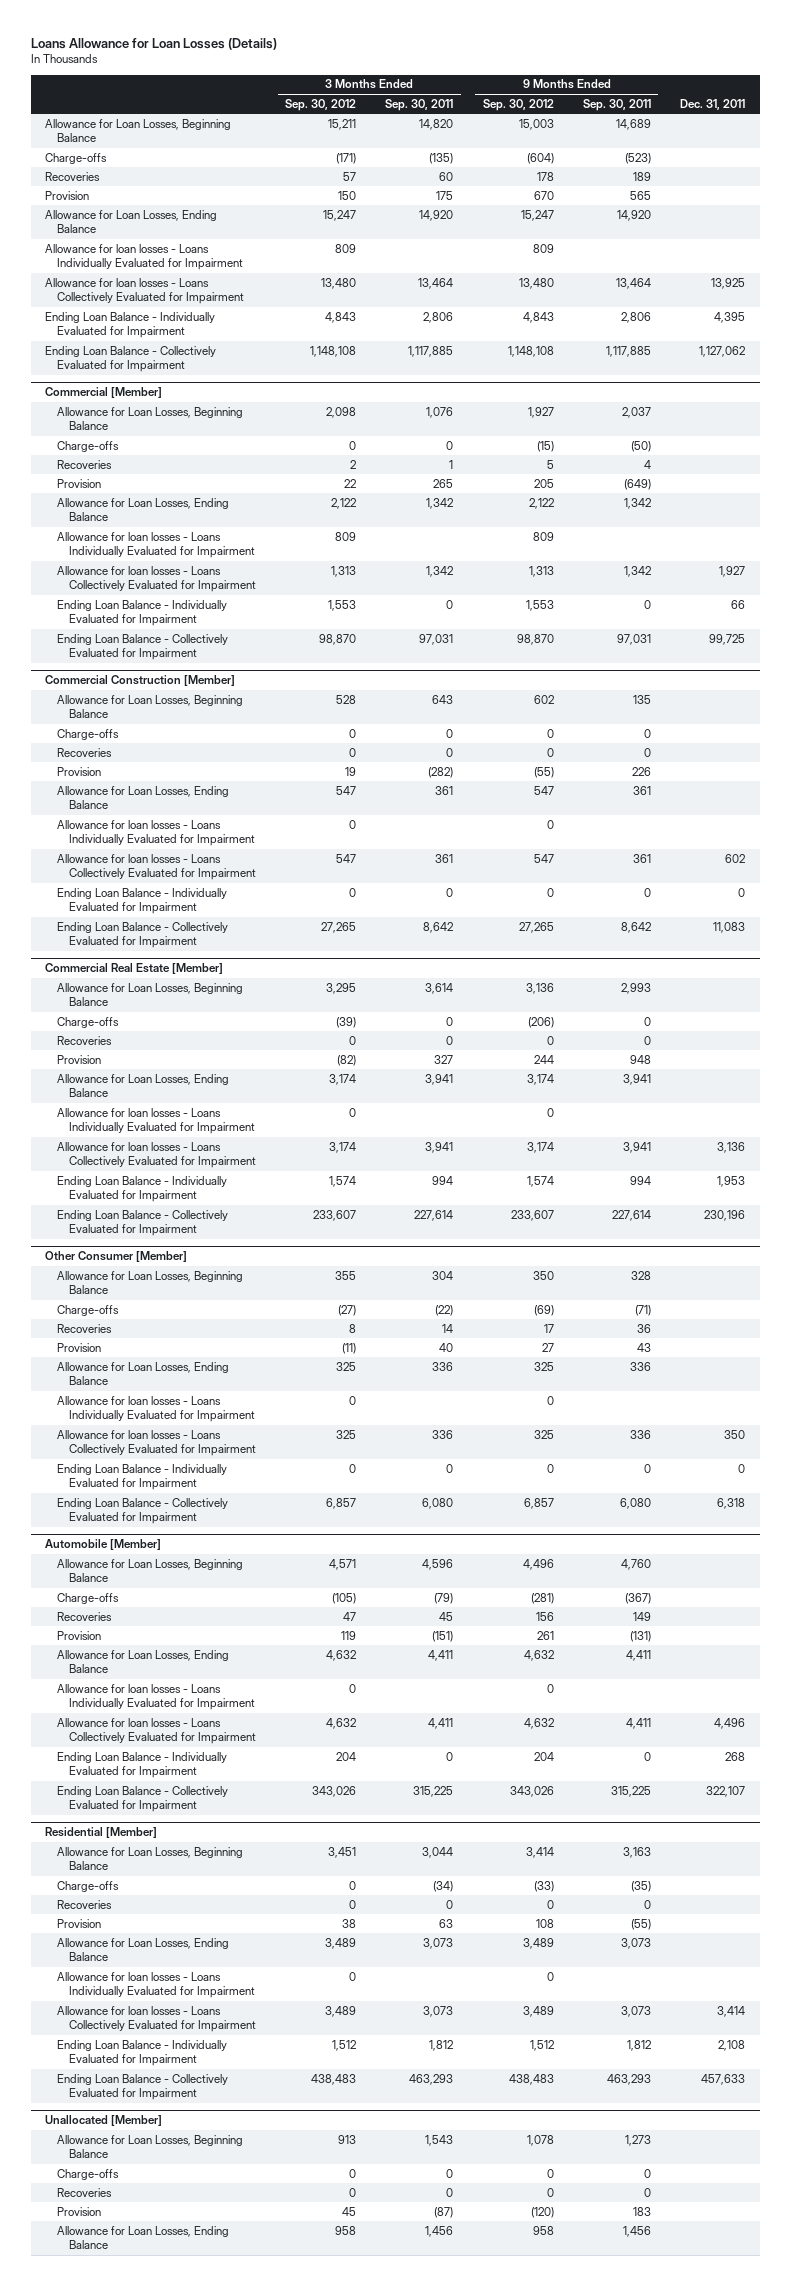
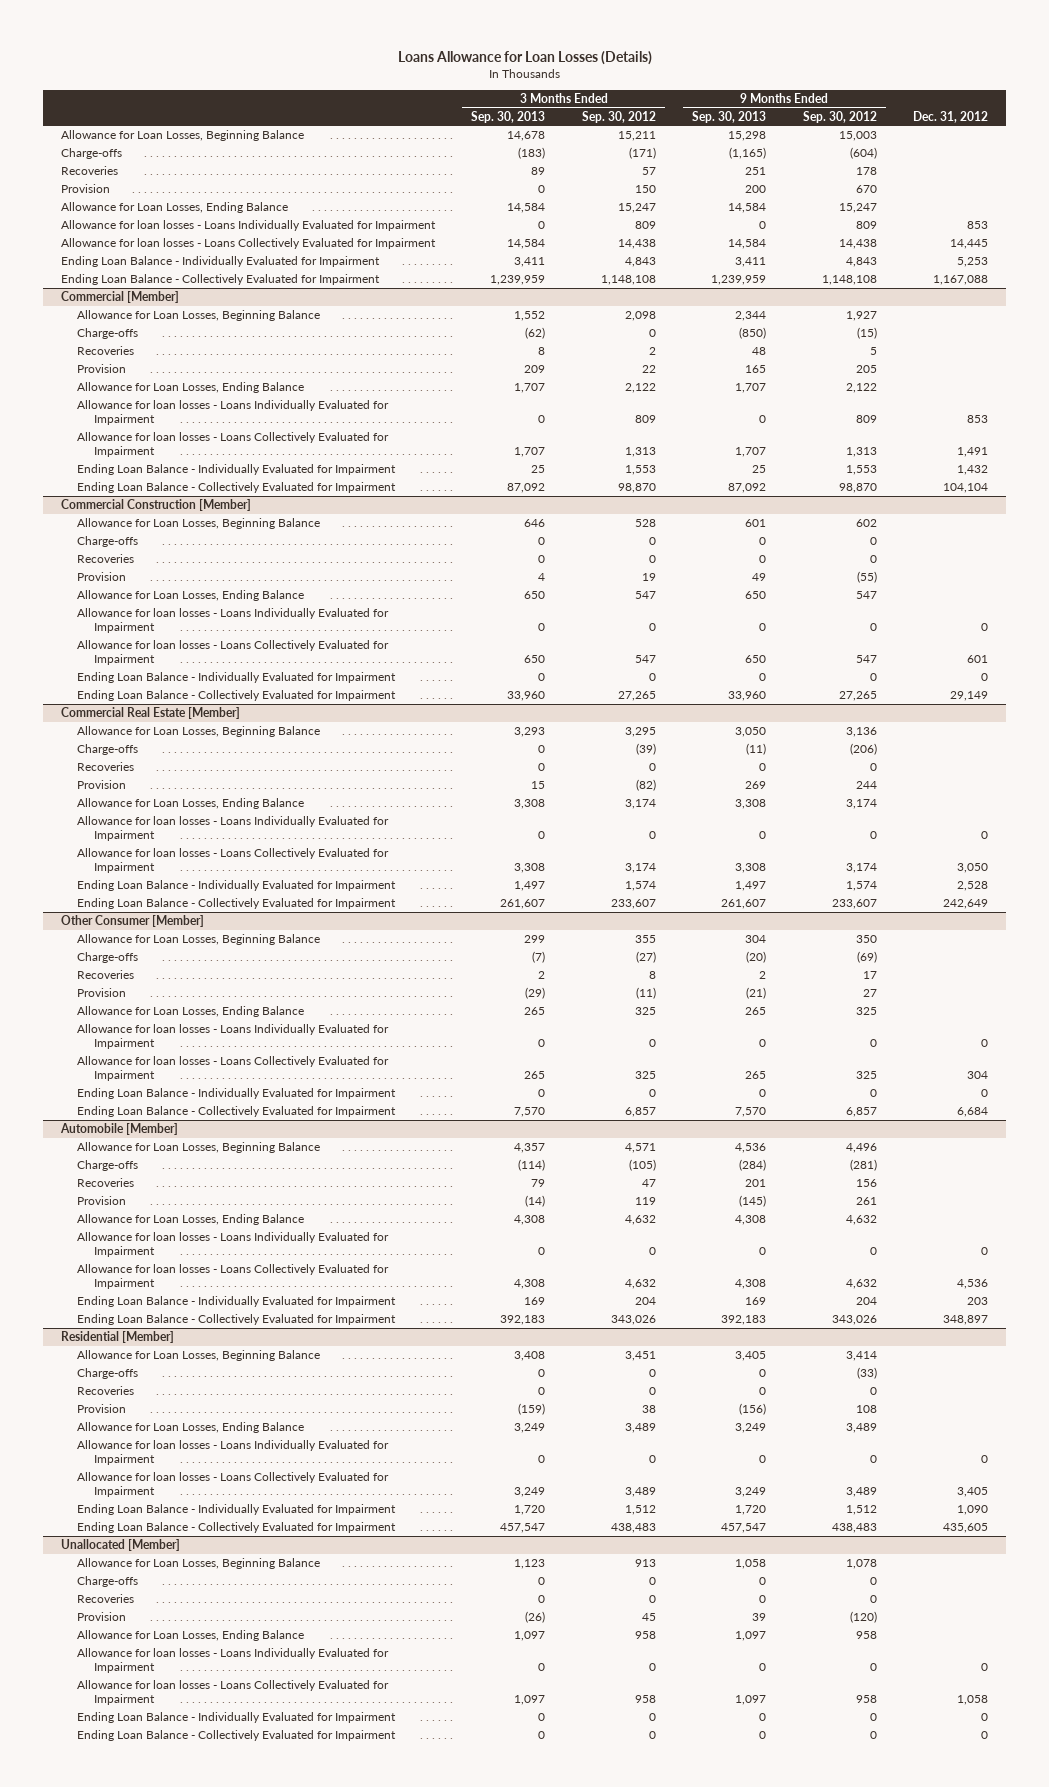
- | 3 Months Ended Sep. 30, 2012 | 3 Months Ended Sep. 30, 2011 | 9 Months Ended Sep. 30, 2012 | 9 Months Ended Sep. 30, 2011 | Dec. 31, 2011
+ | 3 Months Ended Sep. 30, 2013 | 3 Months Ended Sep. 30, 2012 | 9 Months Ended Sep. 30, 2013 | 9 Months Ended Sep. 30, 2012 | Dec. 31, 2012
- Allowance for loan losses - Loans Collectively Evaluated for Impairment | 13,480 | 13,464 | 13,480 | 13,464 | 13,925
+ Allowance for loan losses - Loans Collectively Evaluated for Impairment | 14,584 | 14,438 | 14,584 | 14,438 | 14,445
@ Unallocated [Member]
+ Allowance for loan losses - Loans Individually Evaluated for Impairment | 0 | 0 | 0 | 0 | 0
+ Allowance for loan losses - Loans Collectively Evaluated for Impairment | 1,097 | 958 | 1,097 | 958 | 1,058
+ Ending Loan Balance - Individually Evaluated for Impairment | 0 | 0 | 0 | 0 | 0
+ Ending Loan Balance - Collectively Evaluated for Impairment | 0 | 0 | 0 | 0 | 0

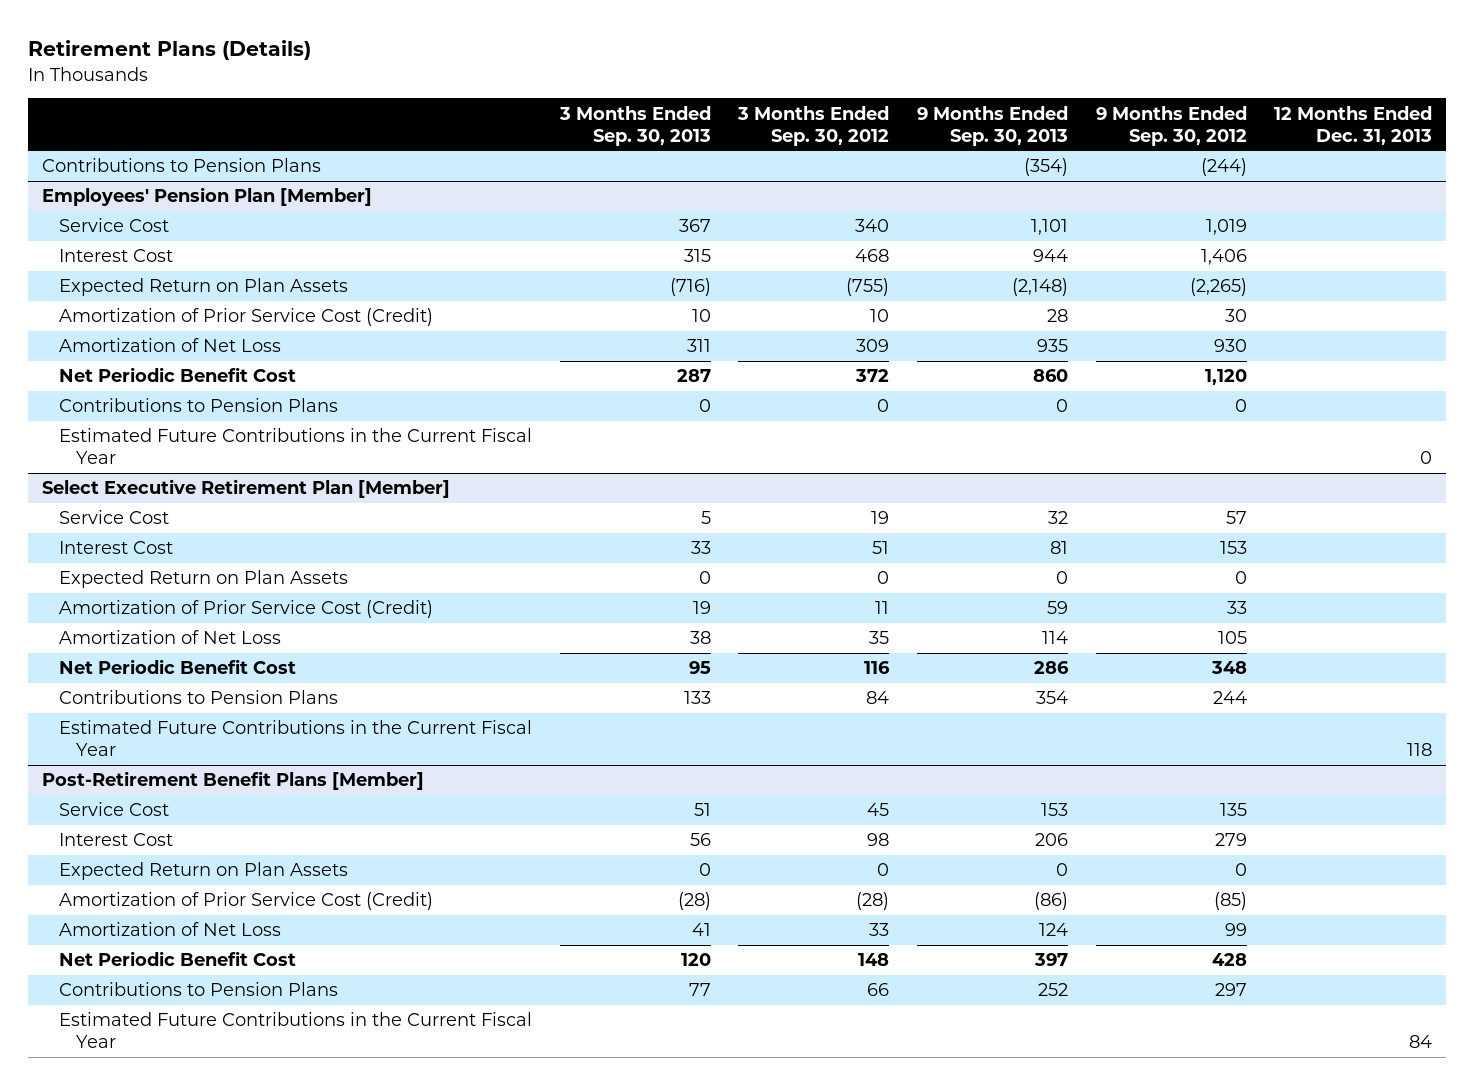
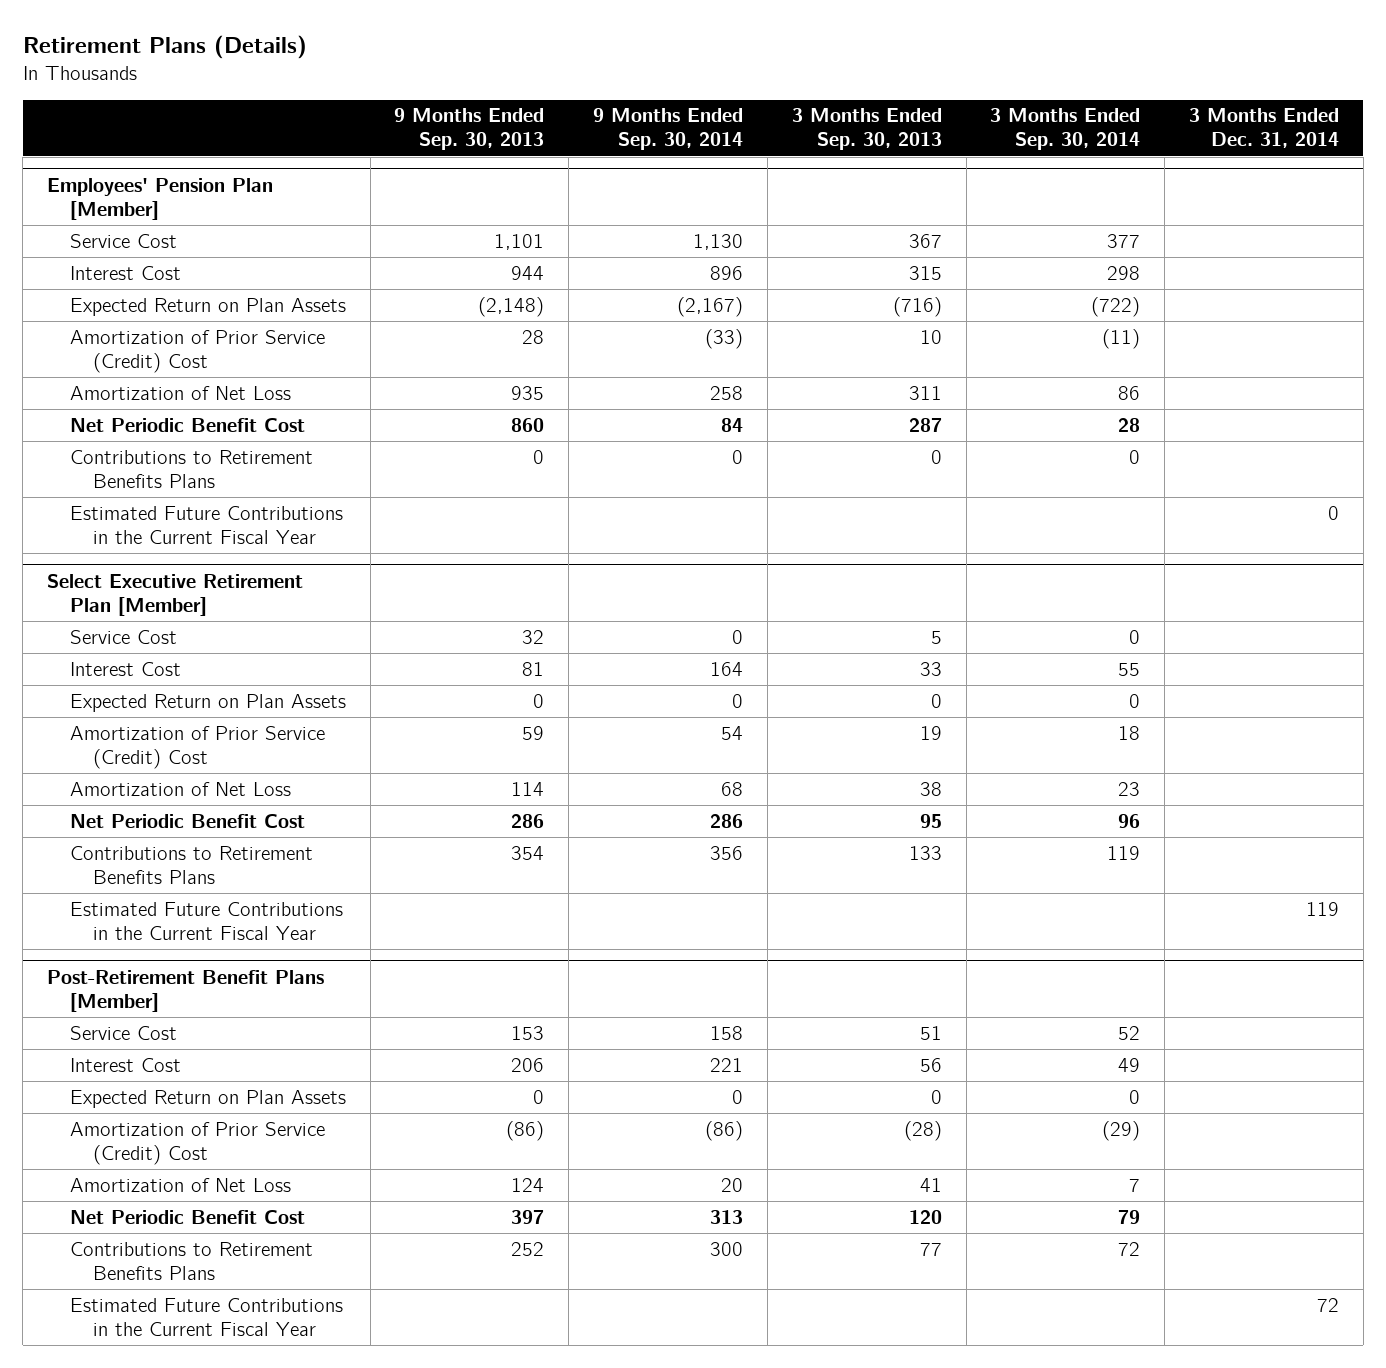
- | 3 Months Ended Sep. 30, 2013 | 3 Months Ended Sep. 30, 2012 | 9 Months Ended Sep. 30, 2013 | 9 Months Ended Sep. 30, 2012 | 12 Months Ended Dec. 31, 2013
+ | 9 Months Ended Sep. 30, 2013 | 9 Months Ended Sep. 30, 2014 | 3 Months Ended Sep. 30, 2013 | 3 Months Ended Sep. 30, 2014 | 3 Months Ended Dec. 31, 2014
- Contributions to Pension Plans | | | (354) | (244) |
@ Employees' Pension Plan [Member]
- Amortization of Prior Service Cost (Credit) | 10 | 10 | 28 | 30 |
+ Amortization of Prior Service (Credit) Cost | 28 | (33) | 10 | (11) |
- Contributions to Pension Plans | 0 | 0 | 0 | 0 |
+ Contributions to Retirement Benefits Plans | 0 | 0 | 0 | 0 |
@ Select Executive Retirement Plan [Member]
- Amortization of Prior Service Cost (Credit) | 19 | 11 | 59 | 33 |
+ Amortization of Prior Service (Credit) Cost | 59 | 54 | 19 | 18 |
- Contributions to Pension Plans | 133 | 84 | 354 | 244 |
+ Contributions to Retirement Benefits Plans | 354 | 356 | 133 | 119 |
@ Post-Retirement Benefit Plans [Member]
- Amortization of Prior Service Cost (Credit) | (28) | (28) | (86) | (85) |
+ Amortization of Prior Service (Credit) Cost | (86) | (86) | (28) | (29) |
- Contributions to Pension Plans | 77 | 66 | 252 | 297 |
+ Contributions to Retirement Benefits Plans | 252 | 300 | 77 | 72 |

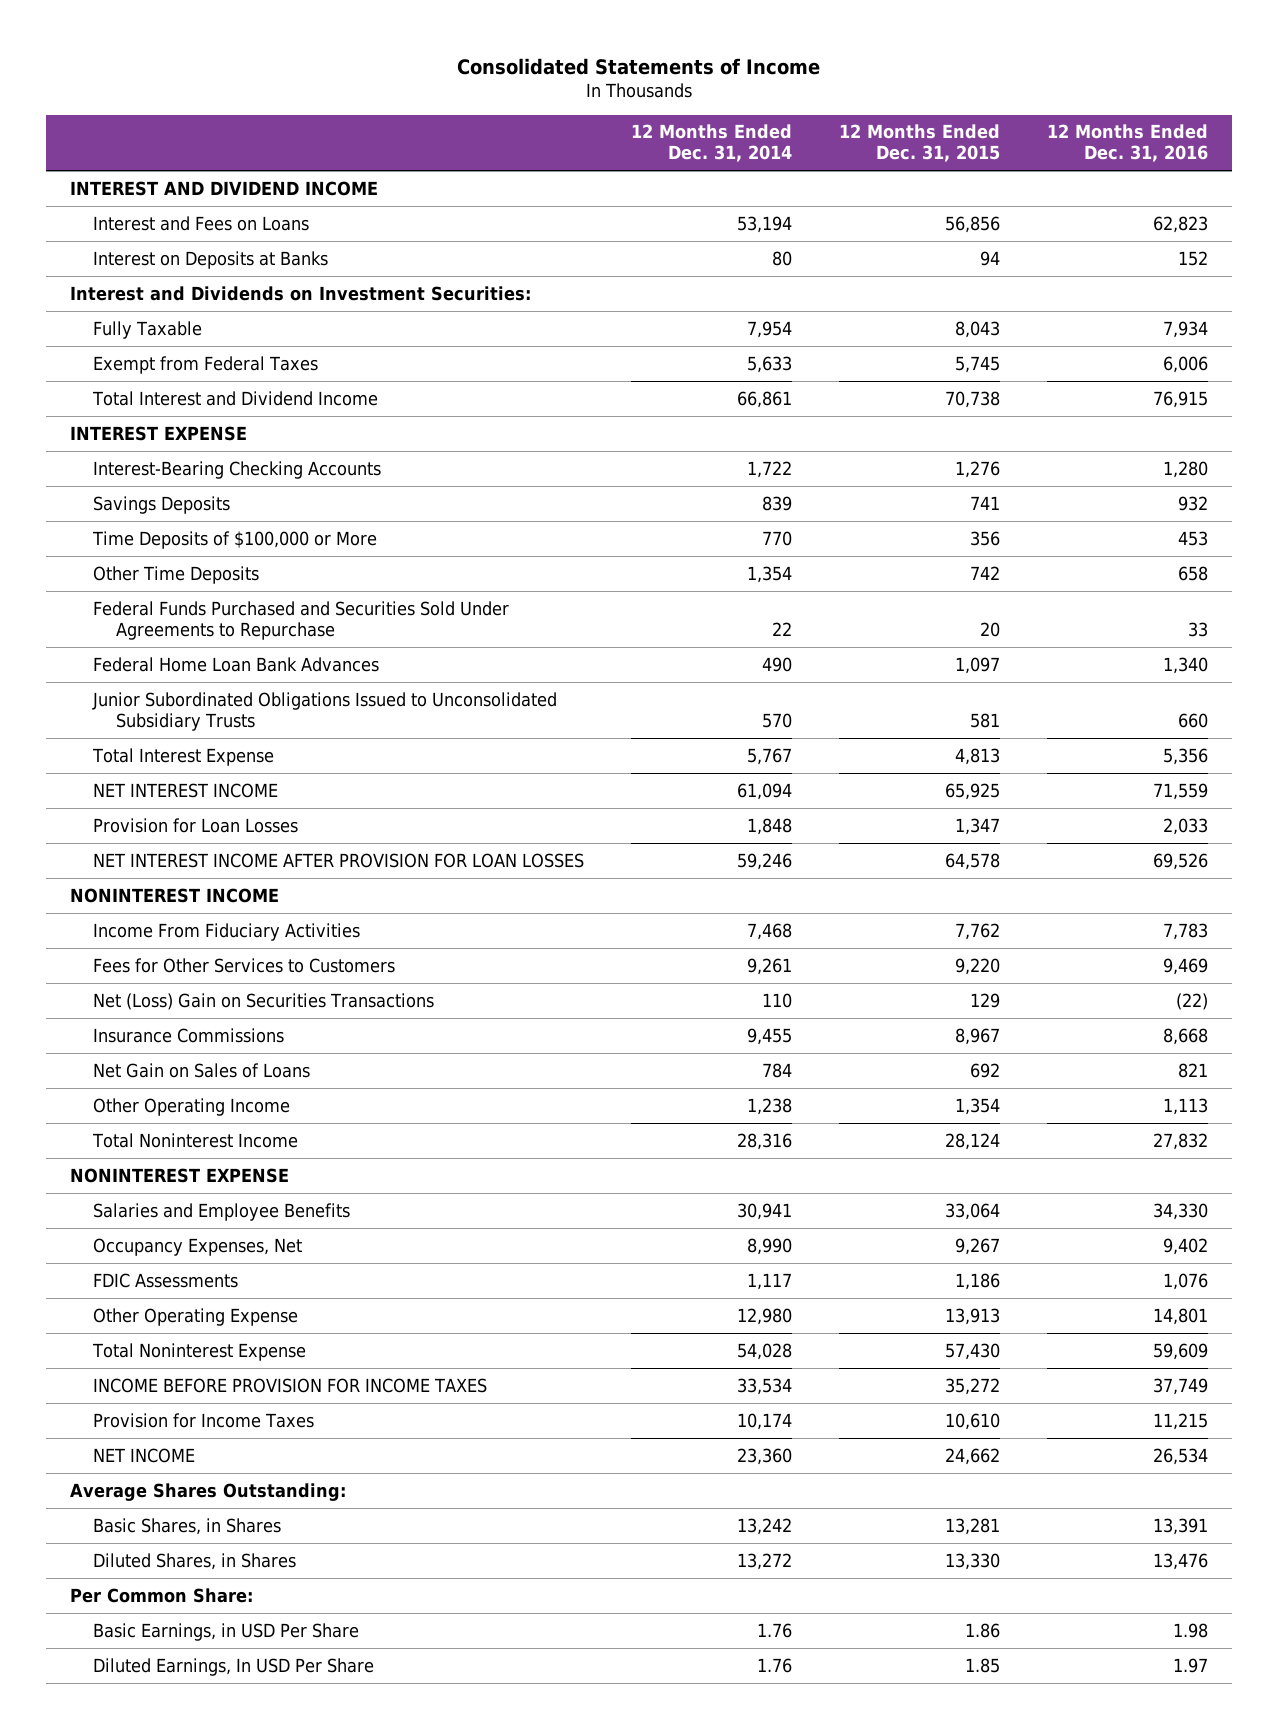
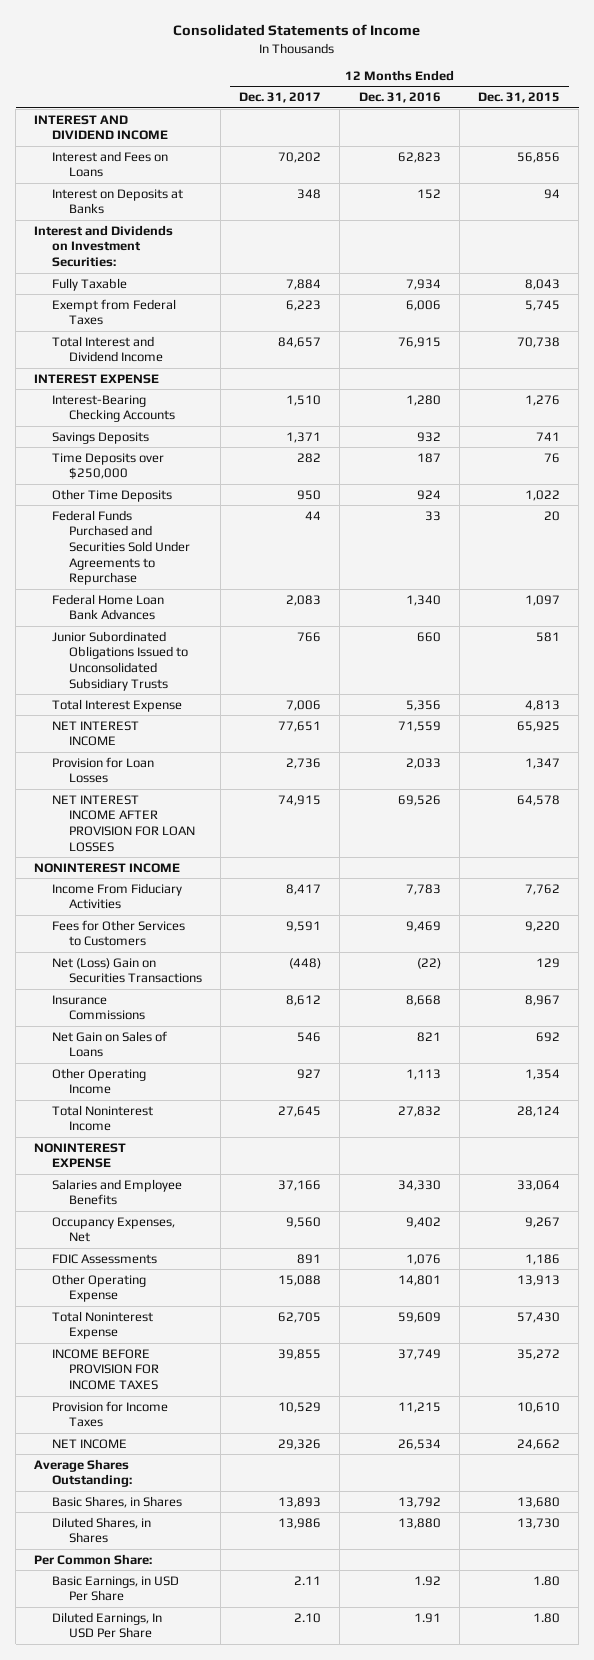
- | 12 Months Ended Dec. 31, 2014 | 12 Months Ended Dec. 31, 2015 | 12 Months Ended Dec. 31, 2016
+ | 12 Months Ended Dec. 31, 2017 | 12 Months Ended Dec. 31, 2016 | 12 Months Ended Dec. 31, 2015
- Time Deposits of $100,000 or More | 770 | 356 | 453
- Other Time Deposits | 1,354 | 742 | 658
+ Time Deposits over $250,000 | 282 | 187 | 76
+ Other Time Deposits | 950 | 924 | 1,022
- Basic Shares, in Shares | 13,242 | 13,281 | 13,391
- Diluted Shares, in Shares | 13,272 | 13,330 | 13,476
+ Basic Shares, in Shares | 13,893 | 13,792 | 13,680
+ Diluted Shares, in Shares | 13,986 | 13,880 | 13,730
- Basic Earnings, in USD Per Share | 1.76 | 1.86 | 1.98
- Diluted Earnings, In USD Per Share | 1.76 | 1.85 | 1.97
+ Basic Earnings, in USD Per Share | 2.11 | 1.92 | 1.80
+ Diluted Earnings, In USD Per Share | 2.10 | 1.91 | 1.80

